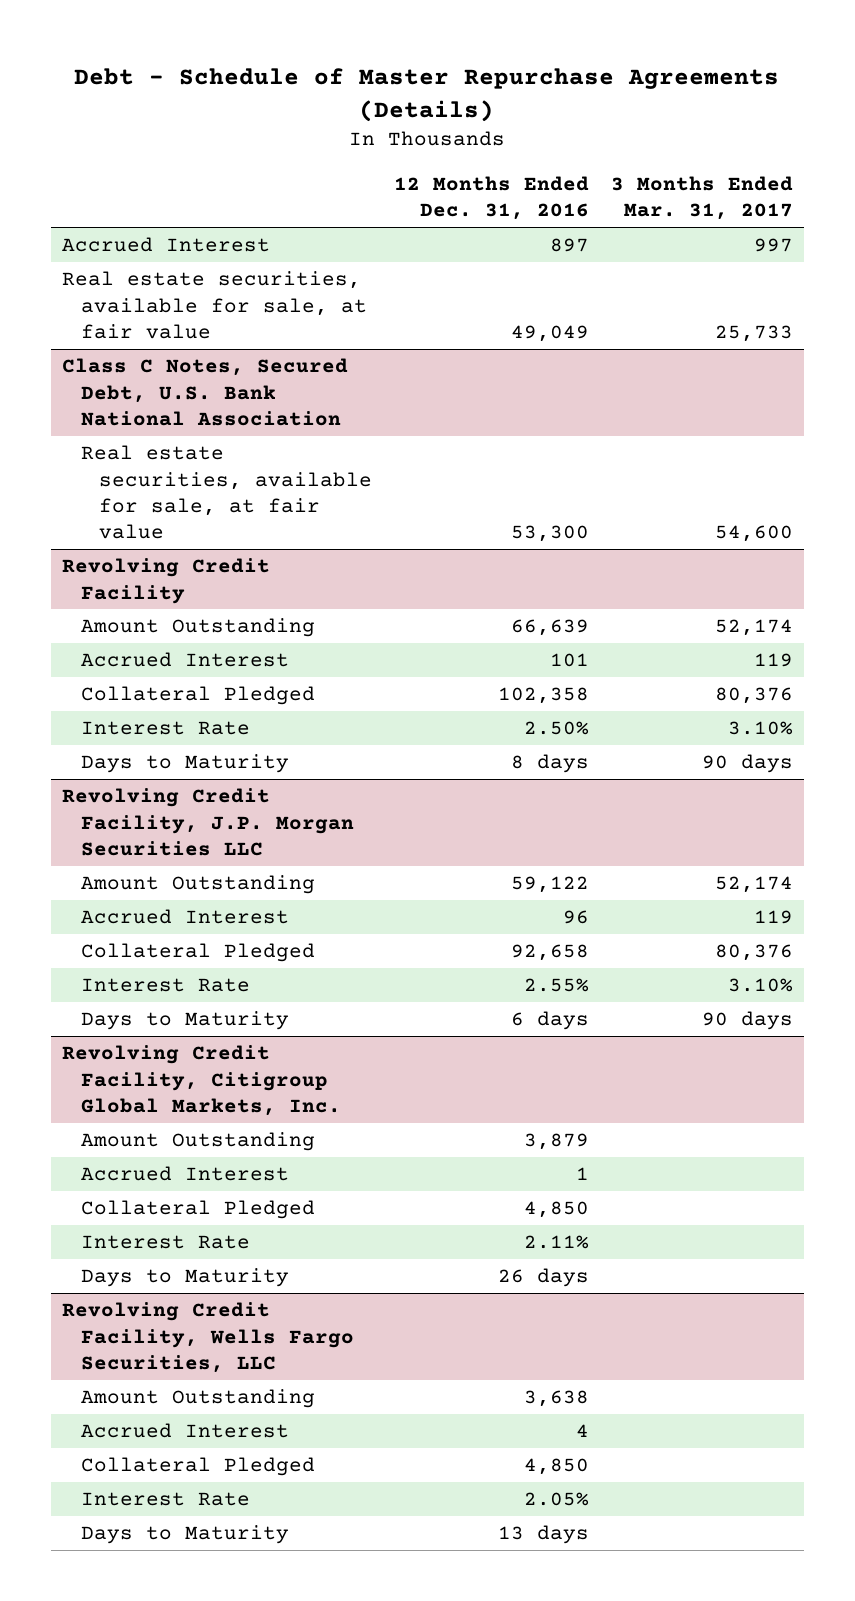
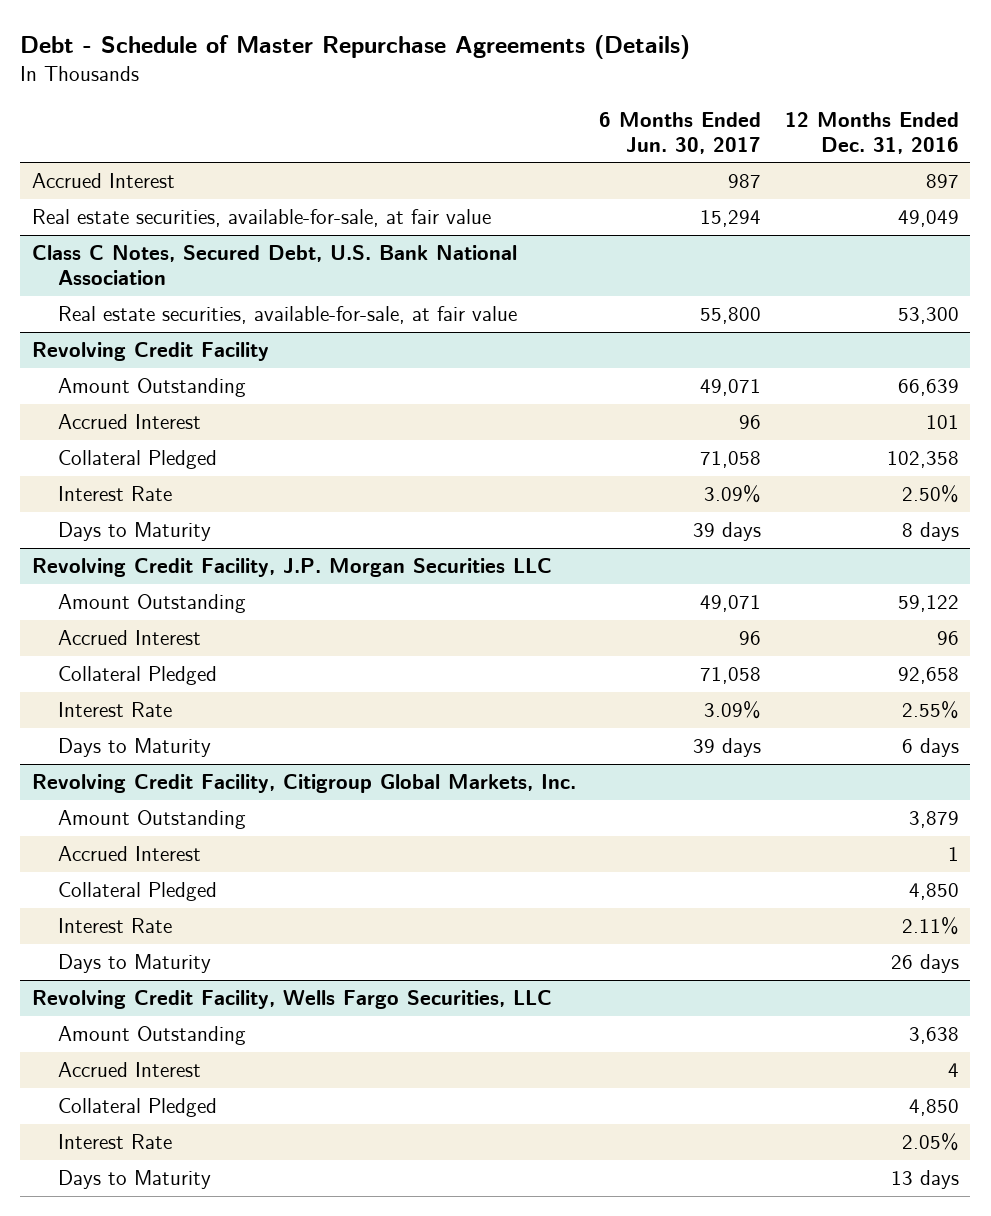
- | 12 Months Ended Dec. 31, 2016 | 3 Months Ended Mar. 31, 2017
+ | 6 Months Ended Jun. 30, 2017 | 12 Months Ended Dec. 31, 2016
- Real estate securities, available for sale, at fair value | 49,049 | 25,733
+ Real estate securities, available-for-sale, at fair value | 15,294 | 49,049
@ Class C Notes, Secured Debt, U.S. Bank National Association
- Real estate securities, available for sale, at fair value | 53,300 | 54,600
+ Real estate securities, available-for-sale, at fair value | 55,800 | 53,300

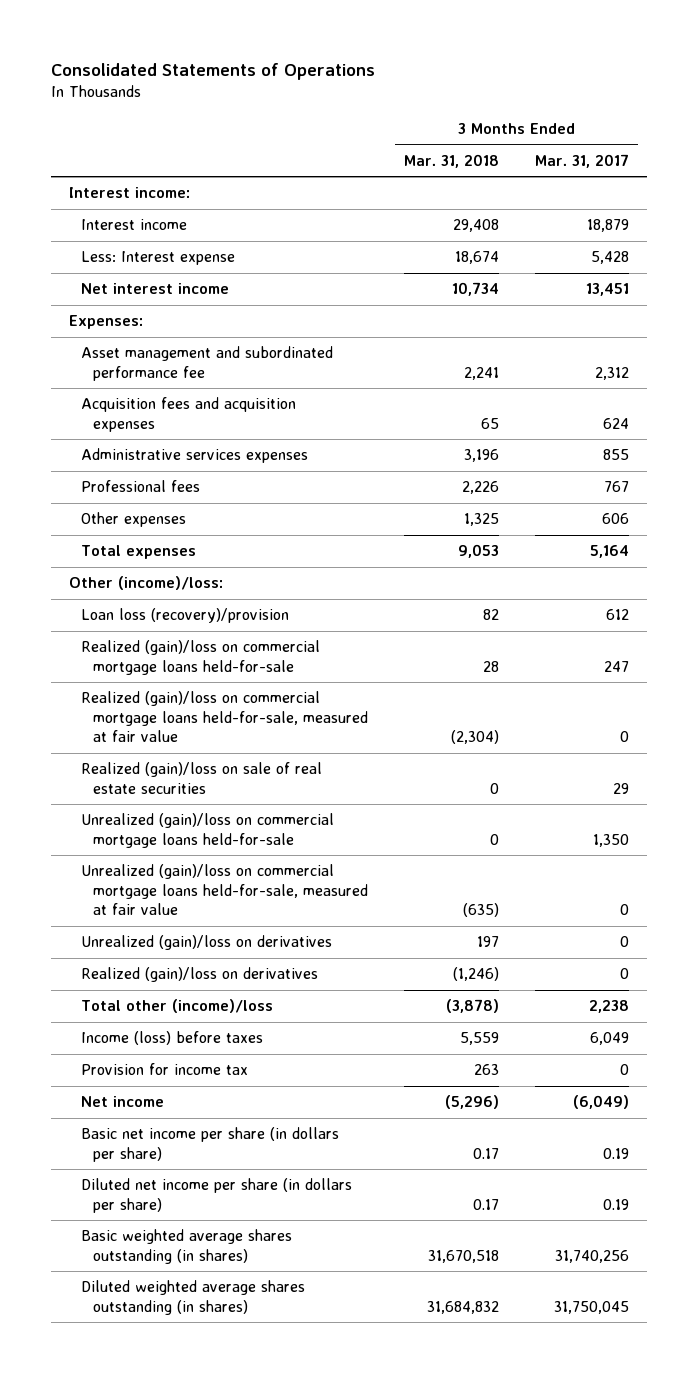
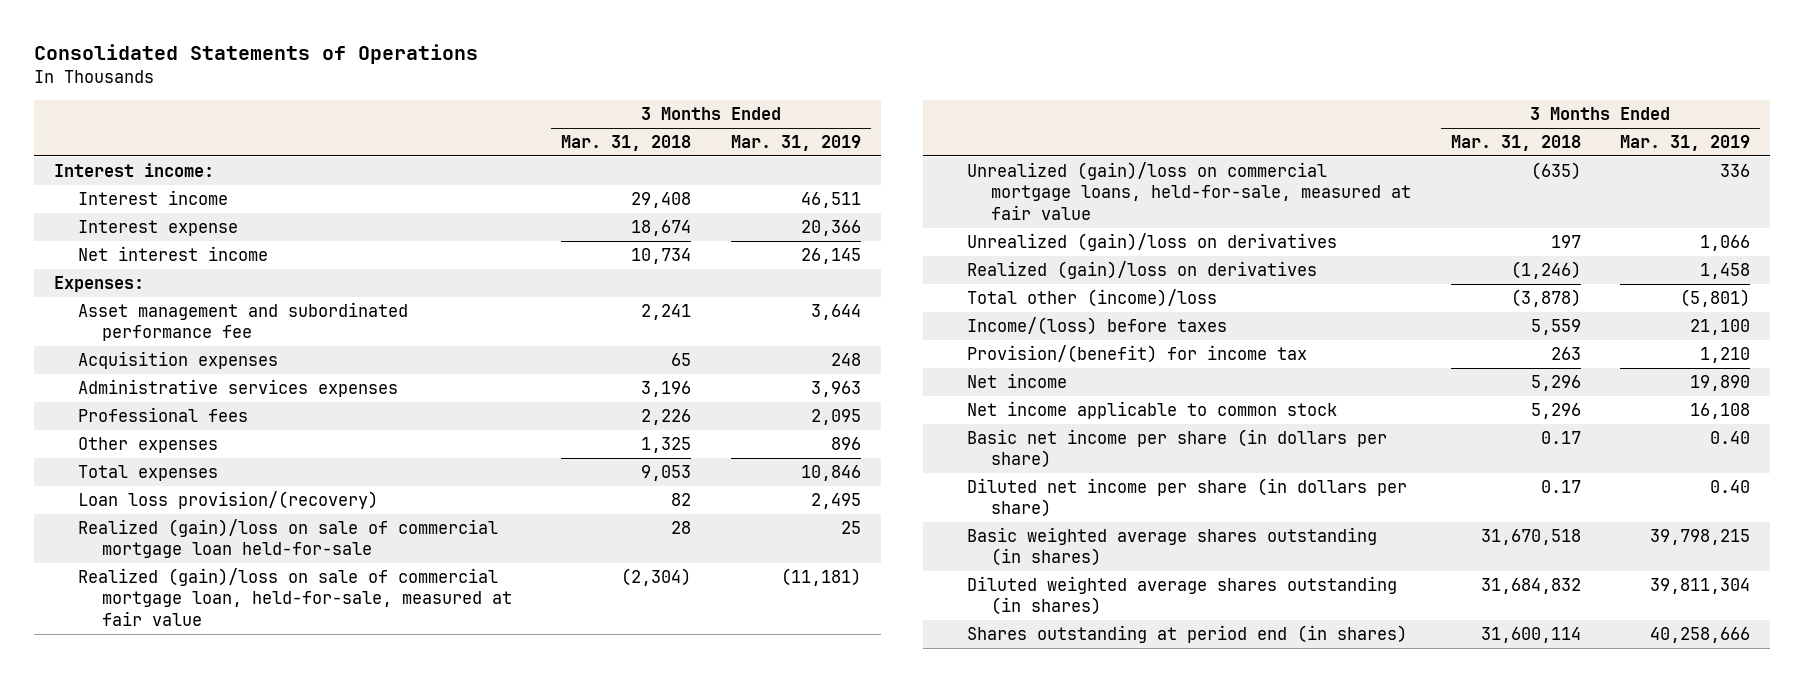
- | 3 Months Ended Mar. 31, 2018 | 3 Months Ended Mar. 31, 2017
+ | 3 Months Ended Mar. 31, 2018 | 3 Months Ended Mar. 31, 2019
- Less: Interest expense | 18,674 | 5,428
+ Interest expense | 18,674 | 20,366
- Acquisition fees and acquisition expenses | 65 | 624
+ Acquisition expenses | 65 | 248
- Other (income)/loss:
- Loan loss (recovery)/provision | 82 | 612
- Realized (gain)/loss on commercial mortgage loans held-for-sale | 28 | 247
- Realized (gain)/loss on commercial mortgage loans held-for-sale, measured at fair value | (2,304) | 0
- Realized (gain)/loss on sale of real estate securities | 0 | 29
- Unrealized (gain)/loss on commercial mortgage loans held-for-sale | 0 | 1,350
- Unrealized (gain)/loss on commercial mortgage loans held-for-sale, measured at fair value | (635) | 0
+ Loan loss provision/(recovery) | 82 | 2,495
+ Realized (gain)/loss on sale of commercial mortgage loan held-for-sale | 28 | 25
+ Realized (gain)/loss on sale of commercial mortgage loan, held-for-sale, measured at fair value | (2,304) | (11,181)
+ Unrealized (gain)/loss on commercial mortgage loans, held-for-sale, measured at fair value | (635) | 336
- Income (loss) before taxes | 5,559 | 6,049
- Provision for income tax | 263 | 0
- Net income | (5,296) | (6,049)
+ Income/(loss) before taxes | 5,559 | 21,100
+ Provision/(benefit) for income tax | 263 | 1,210
+ Net income | 5,296 | 19,890
+ Net income applicable to common stock | 5,296 | 16,108
+ Shares outstanding at period end (in shares) | 31,600,114 | 40,258,666

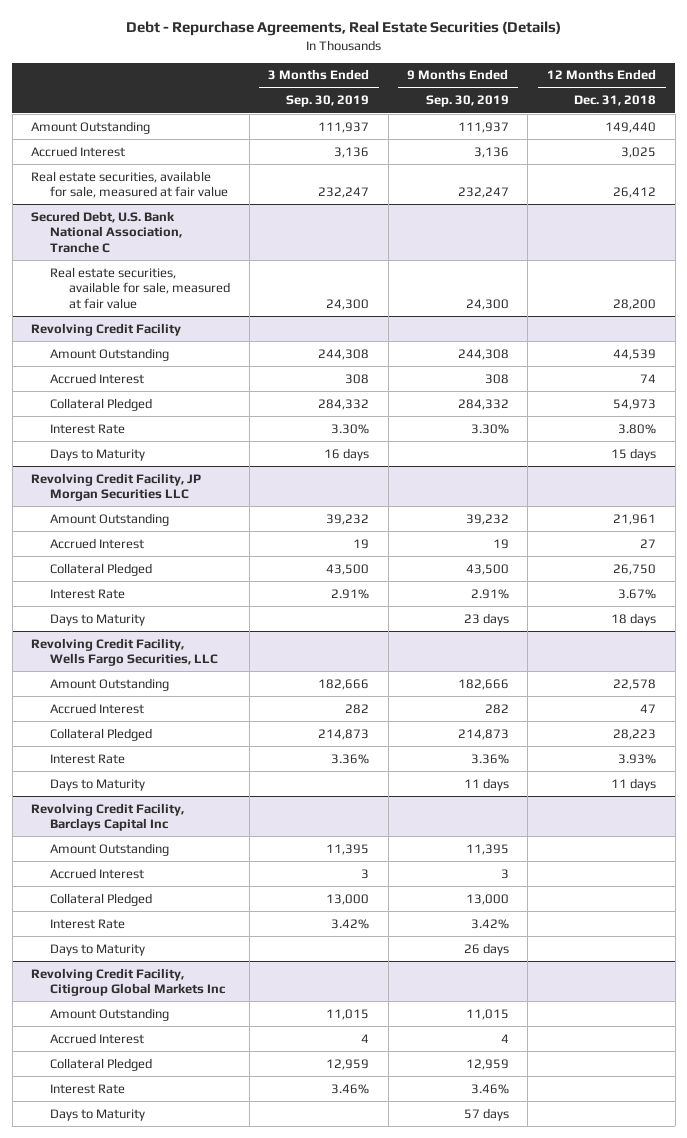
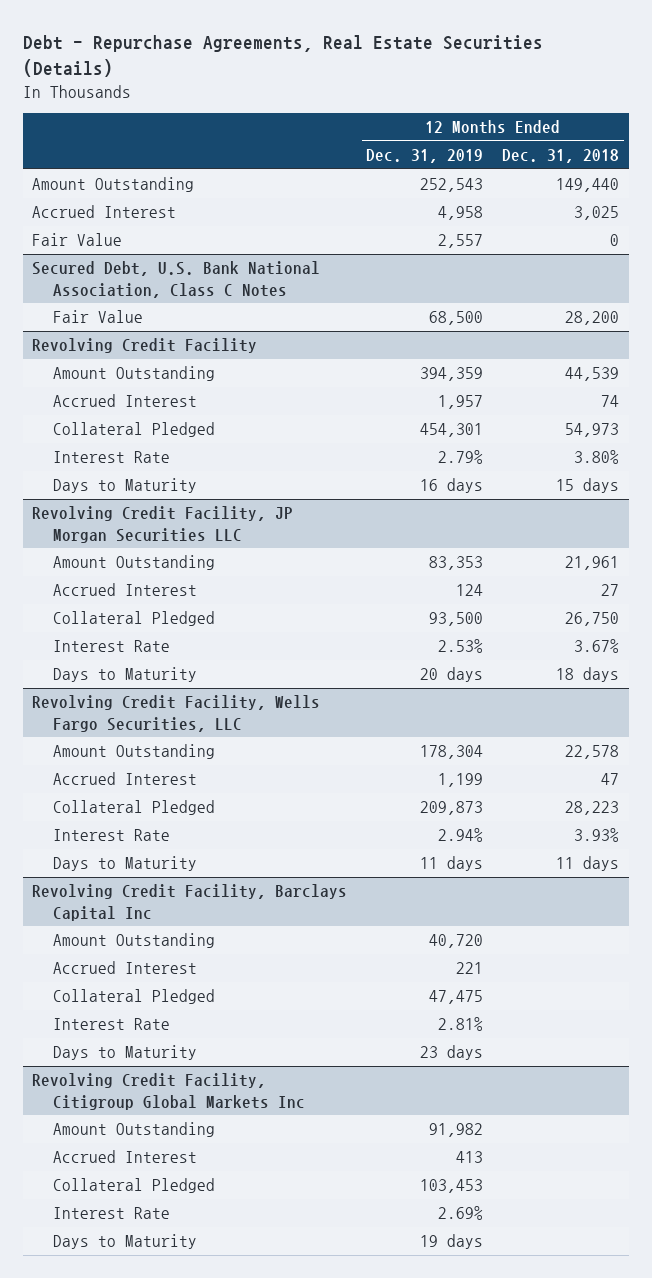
- | 3 Months Ended Sep. 30, 2019 | 9 Months Ended Sep. 30, 2019 | 12 Months Ended Dec. 31, 2018
+ | 12 Months Ended Dec. 31, 2019 | 12 Months Ended Dec. 31, 2018
- Real estate securities, available for sale, measured at fair value | 232,247 | 232,247 | 26,412
- Secured Debt, U.S. Bank National Association, Tranche C
- Real estate securities, available for sale, measured at fair value | 24,300 | 24,300 | 28,200
+ Fair Value | 2,557 | 0
+ Secured Debt, U.S. Bank National Association, Class C Notes
+ Fair Value | 68,500 | 28,200

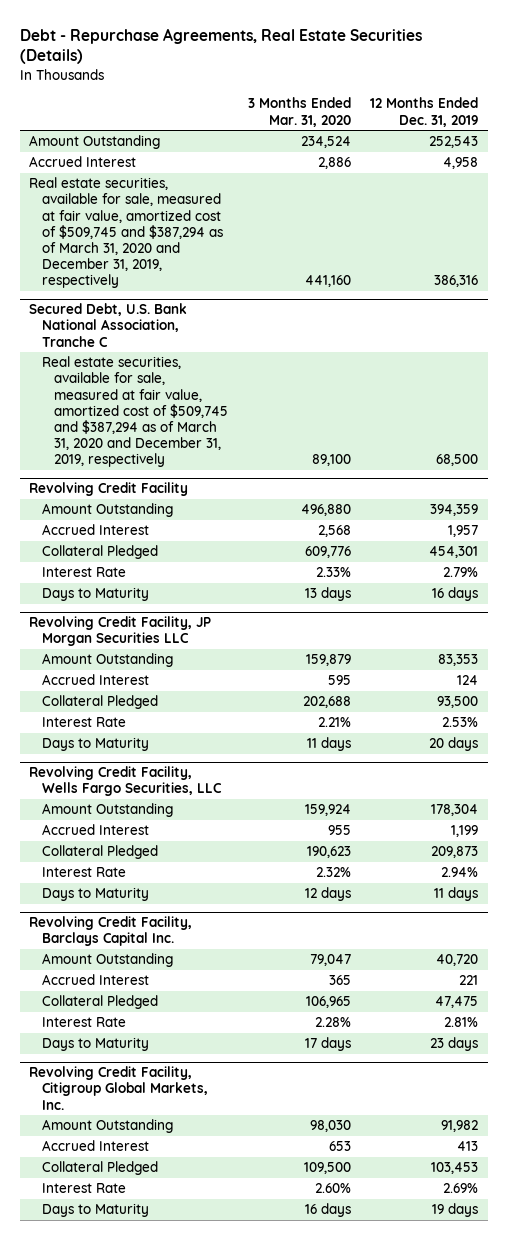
- | 12 Months Ended Dec. 31, 2019 | 12 Months Ended Dec. 31, 2018
+ | 3 Months Ended Mar. 31, 2020 | 12 Months Ended Dec. 31, 2019
- Fair Value | 2,557 | 0
- Secured Debt, U.S. Bank National Association, Class C Notes
- Fair Value | 68,500 | 28,200
+ Real estate securities, available for sale, measured at fair value, amortized cost of $509,745 and $387,294 as of March 31, 2020 and December 31, 2019, respectively | 441,160 | 386,316
+ Secured Debt, U.S. Bank National Association, Tranche C
+ Real estate securities, available for sale, measured at fair value, amortized cost of $509,745 and $387,294 as of March 31, 2020 and December 31, 2019, respectively | 89,100 | 68,500
- Revolving Credit Facility, Barclays Capital Inc
+ Revolving Credit Facility, Barclays Capital Inc.
- Revolving Credit Facility, Citigroup Global Markets Inc
+ Revolving Credit Facility, Citigroup Global Markets, Inc.

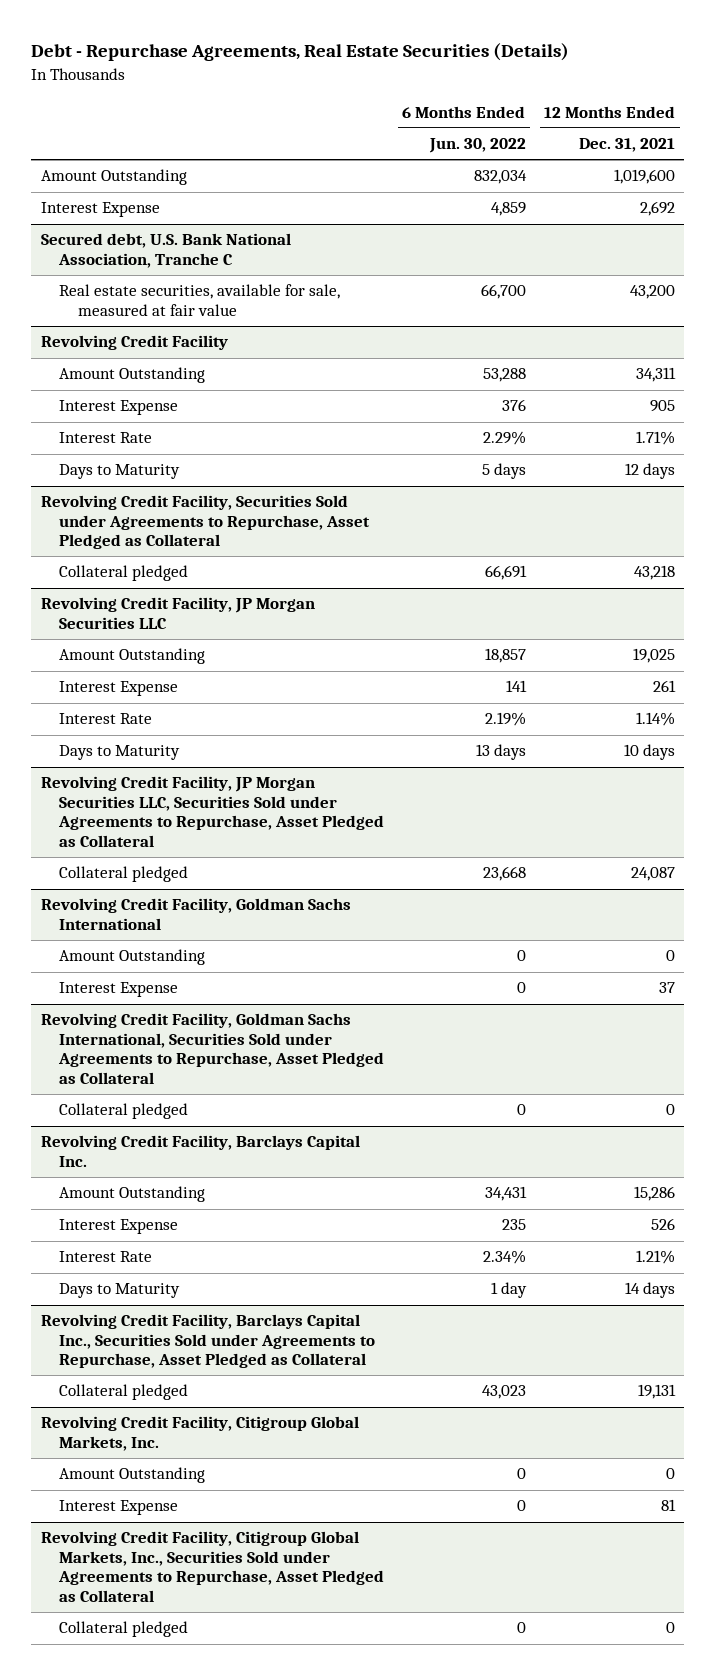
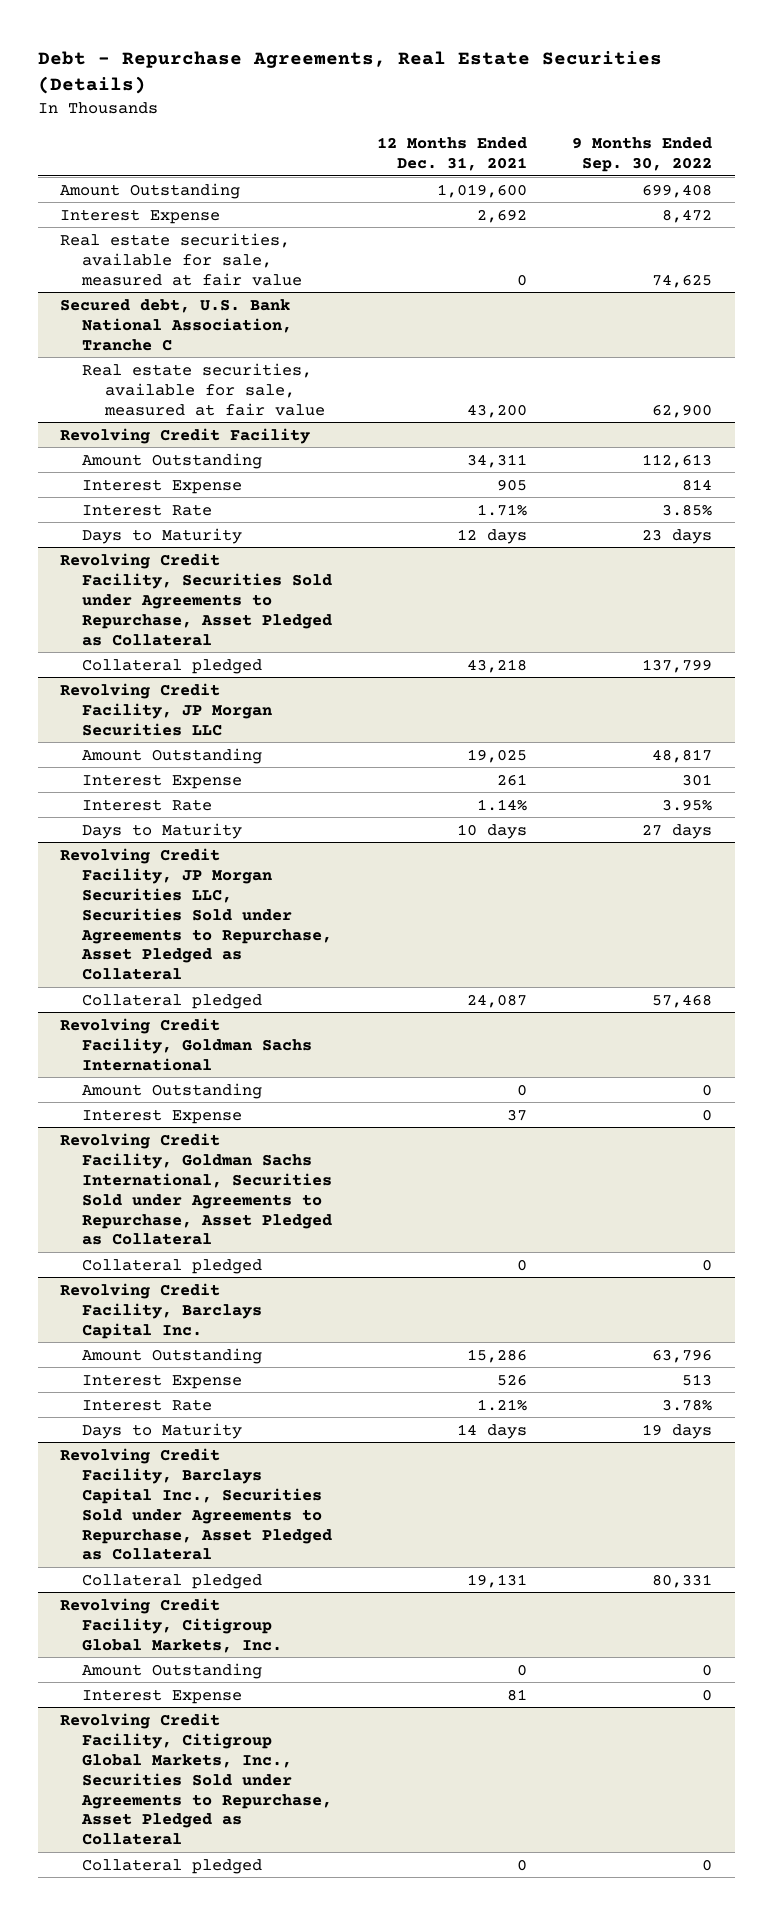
- | 6 Months Ended Jun. 30, 2022 | 12 Months Ended Dec. 31, 2021
+ | 12 Months Ended Dec. 31, 2021 | 9 Months Ended Sep. 30, 2022
+ Real estate securities, available for sale, measured at fair value | 0 | 74,625

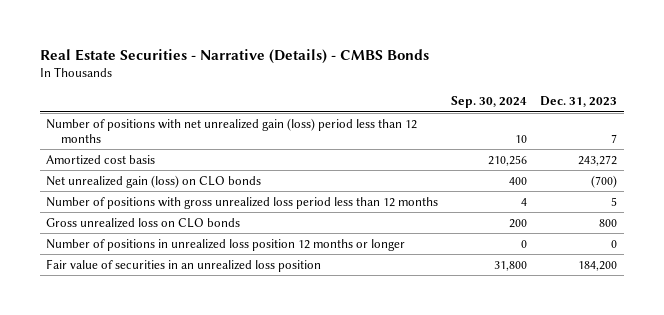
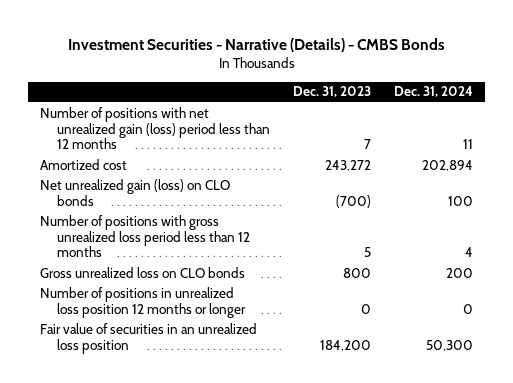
- Real Estate Securities - Narrative (Details) - CMBS Bonds
+ Investment Securities - Narrative (Details) - CMBS Bonds
- | Sep. 30, 2024 | Dec. 31, 2023
+ | Dec. 31, 2023 | Dec. 31, 2024
- Amortized cost basis | 210,256 | 243,272
+ Amortized cost | 243,272 | 202,894

